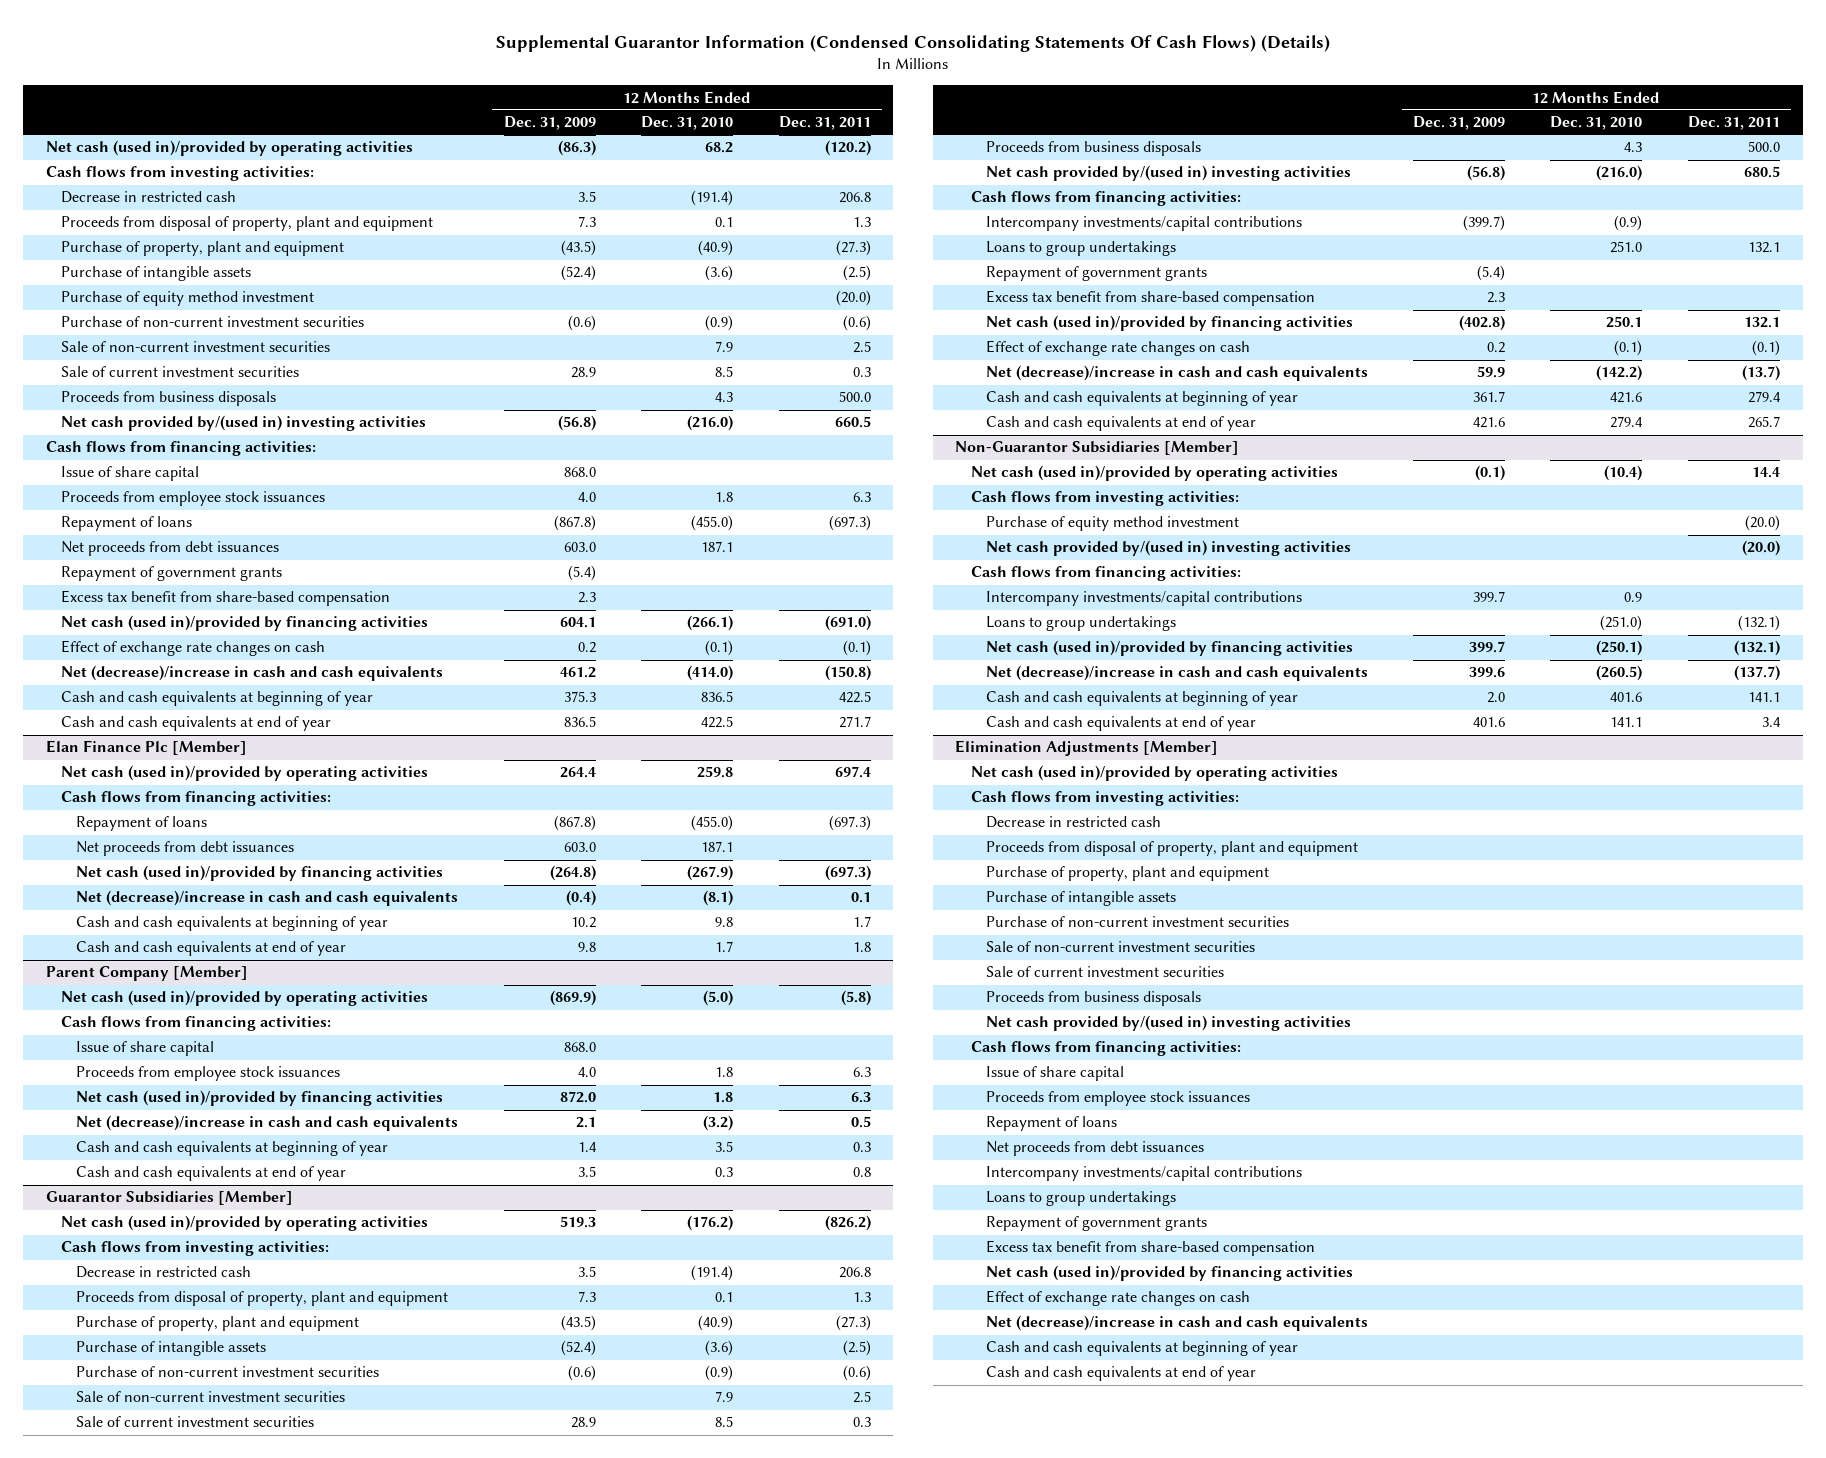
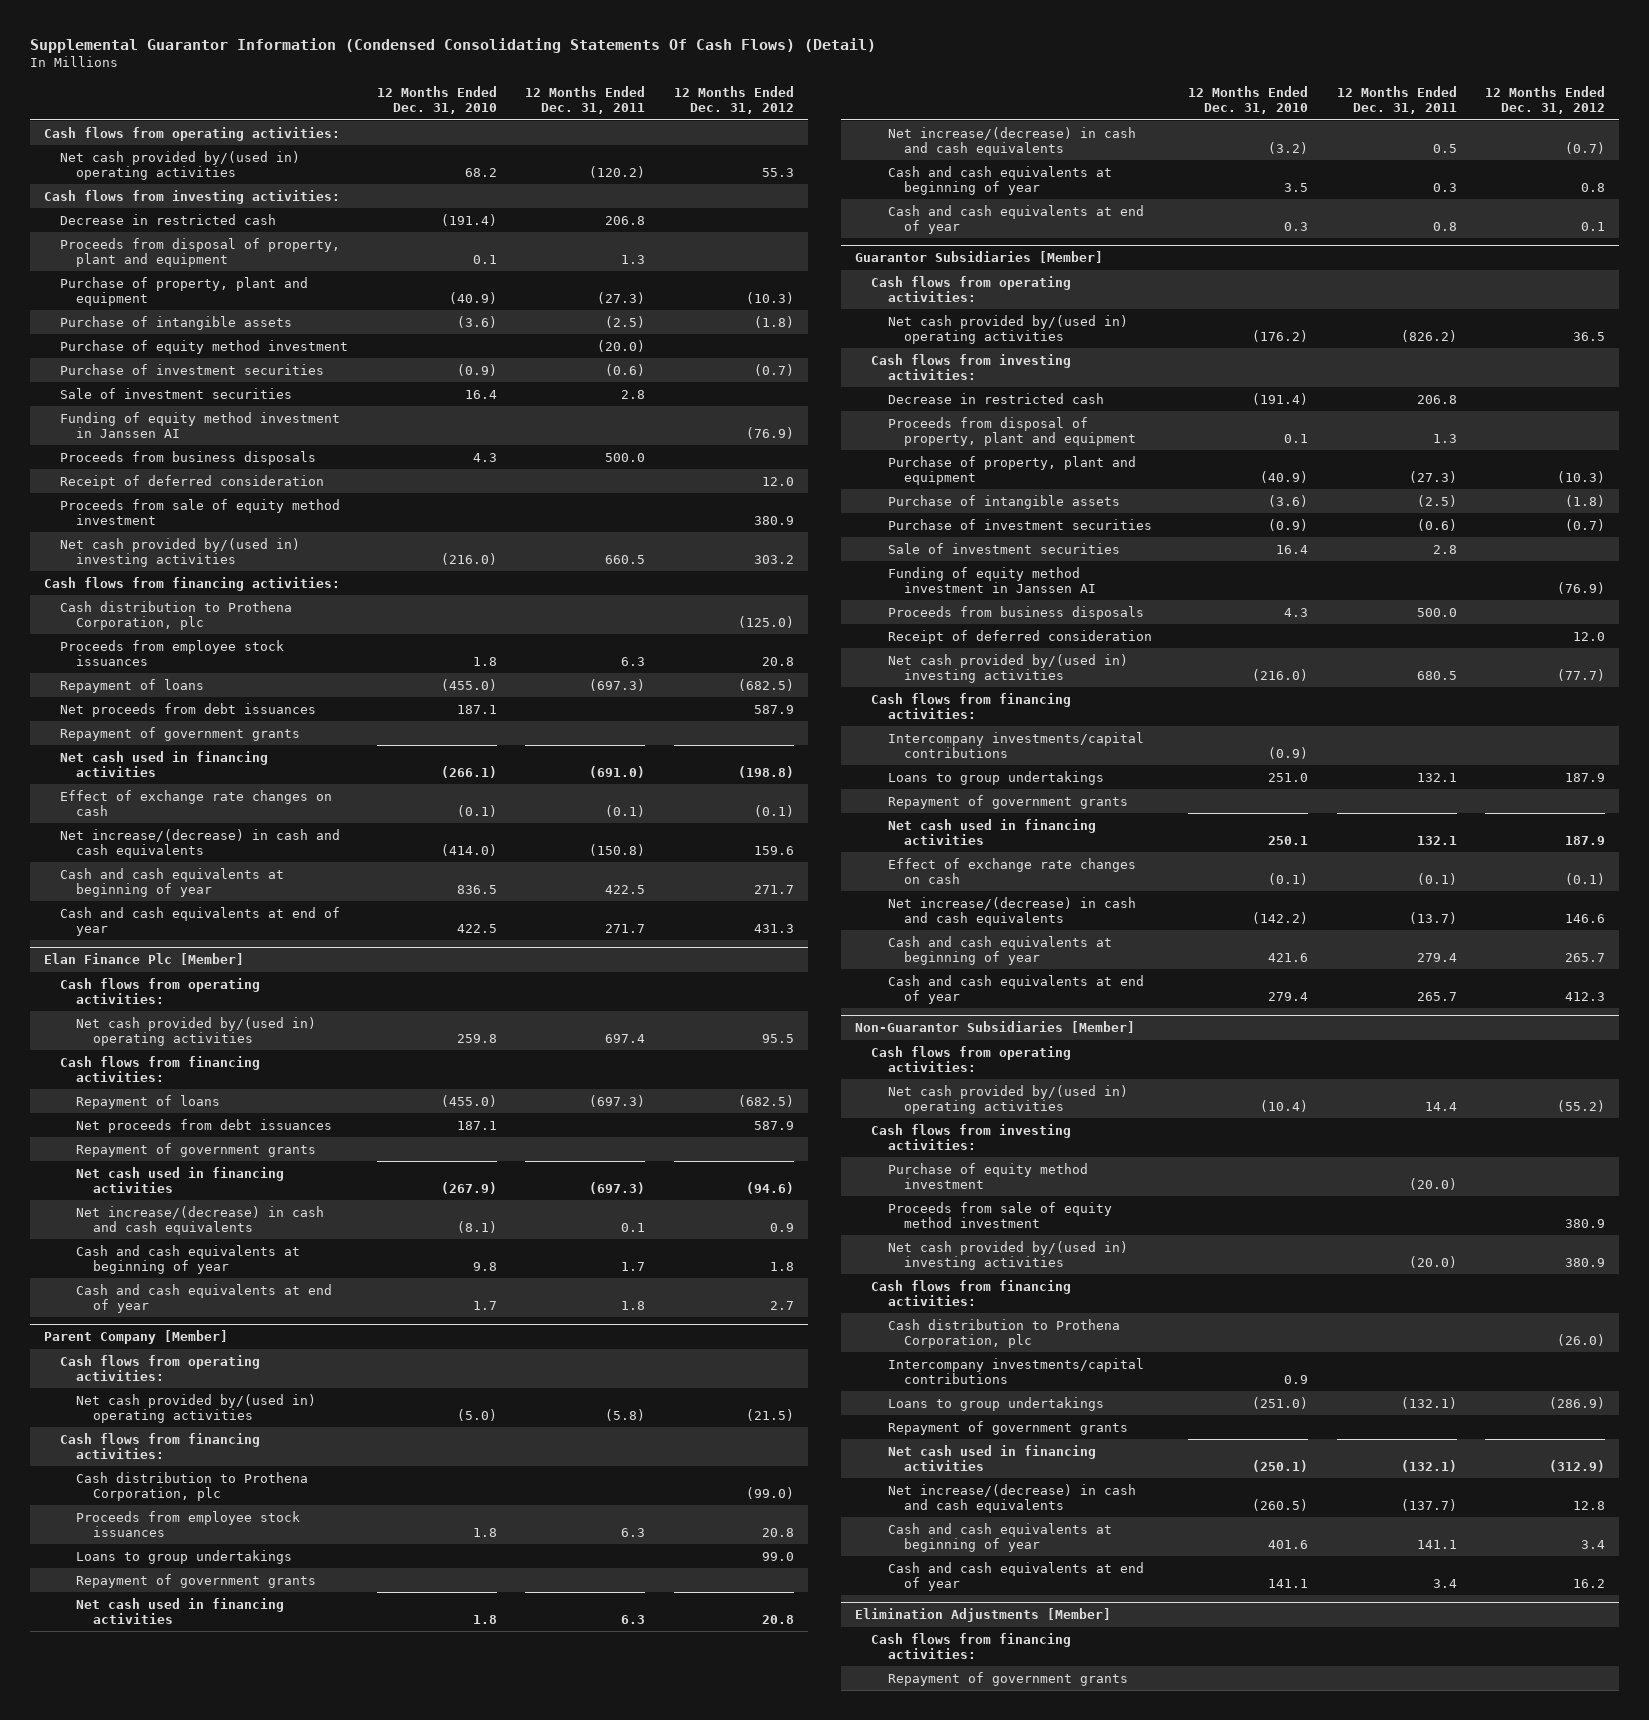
- Supplemental Guarantor Information (Condensed Consolidating Statements Of Cash Flows) (Details)
+ Supplemental Guarantor Information (Condensed Consolidating Statements Of Cash Flows) (Detail)
- | 12 Months Ended Dec. 31, 2009 | 12 Months Ended Dec. 31, 2010 | 12 Months Ended Dec. 31, 2011
+ | 12 Months Ended Dec. 31, 2010 | 12 Months Ended Dec. 31, 2011 | 12 Months Ended Dec. 31, 2012
- Net cash (used in)/provided by operating activities | (86.3) | 68.2 | (120.2)
+ Cash flows from operating activities:
+ Net cash provided by/(used in) operating activities | 68.2 | (120.2) | 55.3
- Purchase of non-current investment securities | (0.6) | (0.9) | (0.6)
- Sale of non-current investment securities | | 7.9 | 2.5
- Sale of current investment securities | 28.9 | 8.5 | 0.3
+ Purchase of investment securities | (0.9) | (0.6) | (0.7)
+ Sale of investment securities | 16.4 | 2.8 |
+ Funding of equity method investment in Janssen AI | | | (76.9)
+ Receipt of deferred consideration | | | 12.0
+ Proceeds from sale of equity method investment | | | 380.9
- Issue of share capital | 868.0 | |
+ Cash distribution to Prothena Corporation, plc | | | (125.0)
- Excess tax benefit from share-based compensation | 2.3 | |
- Net cash (used in)/provided by financing activities | 604.1 | (266.1) | (691.0)
+ Net cash used in financing activities | (266.1) | (691.0) | (198.8)
- Net (decrease)/increase in cash and cash equivalents | 461.2 | (414.0) | (150.8)
+ Net increase/(decrease) in cash and cash equivalents | (414.0) | (150.8) | 159.6
@ Elan Finance Plc [Member]
- Net cash (used in)/provided by operating activities | 264.4 | 259.8 | 697.4
+ Cash flows from operating activities:
+ Net cash provided by/(used in) operating activities | 259.8 | 697.4 | 95.5
- Net cash (used in)/provided by financing activities | (264.8) | (267.9) | (697.3)
- Net (decrease)/increase in cash and cash equivalents | (0.4) | (8.1) | 0.1
+ Repayment of government grants
+ Net cash used in financing activities | (267.9) | (697.3) | (94.6)
+ Net increase/(decrease) in cash and cash equivalents | (8.1) | 0.1 | 0.9
@ Parent Company [Member]
- Net cash (used in)/provided by operating activities | (869.9) | (5.0) | (5.8)
+ Cash flows from operating activities:
+ Net cash provided by/(used in) operating activities | (5.0) | (5.8) | (21.5)
- Issue of share capital | 868.0 | |
+ Cash distribution to Prothena Corporation, plc | | | (99.0)
- Net cash (used in)/provided by financing activities | 872.0 | 1.8 | 6.3
- Net (decrease)/increase in cash and cash equivalents | 2.1 | (3.2) | 0.5
+ Loans to group undertakings | | | 99.0
+ Repayment of government grants
+ Net cash used in financing activities | 1.8 | 6.3 | 20.8
+ Net increase/(decrease) in cash and cash equivalents | (3.2) | 0.5 | (0.7)
@ Guarantor Subsidiaries [Member]
- Net cash (used in)/provided by operating activities | 519.3 | (176.2) | (826.2)
+ Cash flows from operating activities:
+ Net cash provided by/(used in) operating activities | (176.2) | (826.2) | 36.5
- Purchase of non-current investment securities | (0.6) | (0.9) | (0.6)
- Sale of non-current investment securities | | 7.9 | 2.5
- Sale of current investment securities | 28.9 | 8.5 | 0.3
+ Purchase of investment securities | (0.9) | (0.6) | (0.7)
+ Sale of investment securities | 16.4 | 2.8 |
+ Funding of equity method investment in Janssen AI | | | (76.9)
+ Receipt of deferred consideration | | | 12.0
- Excess tax benefit from share-based compensation | 2.3 | |
- Net cash (used in)/provided by financing activities | (402.8) | 250.1 | 132.1
+ Net cash used in financing activities | 250.1 | 132.1 | 187.9
- Net (decrease)/increase in cash and cash equivalents | 59.9 | (142.2) | (13.7)
+ Net increase/(decrease) in cash and cash equivalents | (142.2) | (13.7) | 146.6
@ Non-Guarantor Subsidiaries [Member]
- Net cash (used in)/provided by operating activities | (0.1) | (10.4) | 14.4
+ Cash flows from operating activities:
+ Net cash provided by/(used in) operating activities | (10.4) | 14.4 | (55.2)
+ Proceeds from sale of equity method investment | | | 380.9
+ Cash distribution to Prothena Corporation, plc | | | (26.0)
- Net cash (used in)/provided by financing activities | 399.7 | (250.1) | (132.1)
- Net (decrease)/increase in cash and cash equivalents | 399.6 | (260.5) | (137.7)
+ Repayment of government grants
+ Net cash used in financing activities | (250.1) | (132.1) | (312.9)
+ Net increase/(decrease) in cash and cash equivalents | (260.5) | (137.7) | 12.8
@ Elimination Adjustments [Member]
- Net cash (used in)/provided by operating activities
- Cash flows from investing activities:
- Decrease in restricted cash
- Proceeds from disposal of property, plant and equipment
- Purchase of property, plant and equipment
- Purchase of intangible assets
- Purchase of non-current investment securities
- Sale of non-current investment securities
- Sale of current investment securities
- Proceeds from business disposals
- Net cash provided by/(used in) investing activities
- Issue of share capital
- Proceeds from employee stock issuances
- Repayment of loans
- Net proceeds from debt issuances
- Intercompany investments/capital contributions
- Loans to group undertakings
- Excess tax benefit from share-based compensation
- Net cash (used in)/provided by financing activities
- Effect of exchange rate changes on cash
- Net (decrease)/increase in cash and cash equivalents
- Cash and cash equivalents at beginning of year
- Cash and cash equivalents at end of year

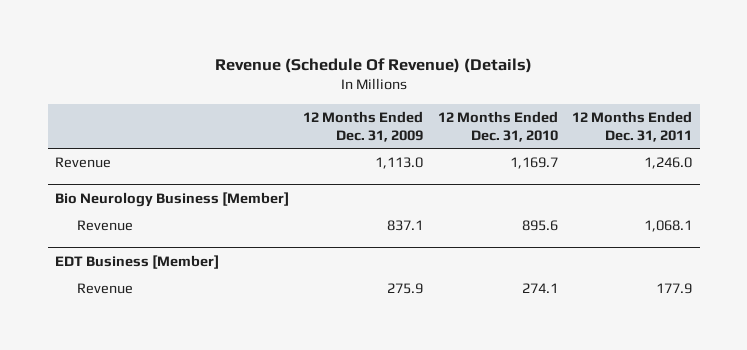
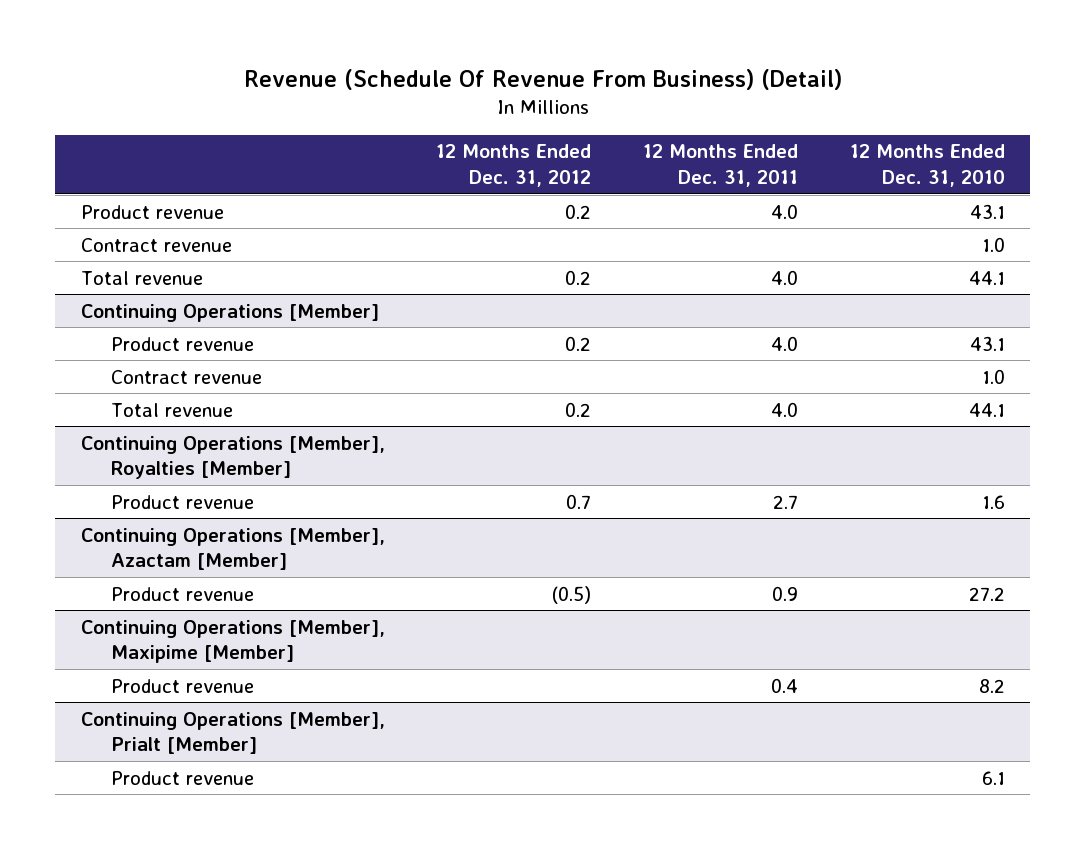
- Revenue (Schedule Of Revenue) (Details)
+ Revenue (Schedule Of Revenue From Business) (Detail)
- | 12 Months Ended Dec. 31, 2009 | 12 Months Ended Dec. 31, 2010 | 12 Months Ended Dec. 31, 2011
+ | 12 Months Ended Dec. 31, 2012 | 12 Months Ended Dec. 31, 2011 | 12 Months Ended Dec. 31, 2010
- Revenue | 1,113.0 | 1,169.7 | 1,246.0
- Bio Neurology Business [Member]
- Revenue | 837.1 | 895.6 | 1,068.1
- EDT Business [Member]
- Revenue | 275.9 | 274.1 | 177.9
+ Product revenue | 0.2 | 4.0 | 43.1
+ Contract revenue | | | 1.0
+ Total revenue | 0.2 | 4.0 | 44.1
+ Continuing Operations [Member]
+ Product revenue | 0.2 | 4.0 | 43.1
+ Contract revenue | | | 1.0
+ Total revenue | 0.2 | 4.0 | 44.1
+ Continuing Operations [Member], Royalties [Member]
+ Product revenue | 0.7 | 2.7 | 1.6
+ Continuing Operations [Member], Azactam [Member]
+ Product revenue | (0.5) | 0.9 | 27.2
+ Continuing Operations [Member], Maxipime [Member]
+ Product revenue | | 0.4 | 8.2
+ Continuing Operations [Member], Prialt [Member]
+ Product revenue | | | 6.1

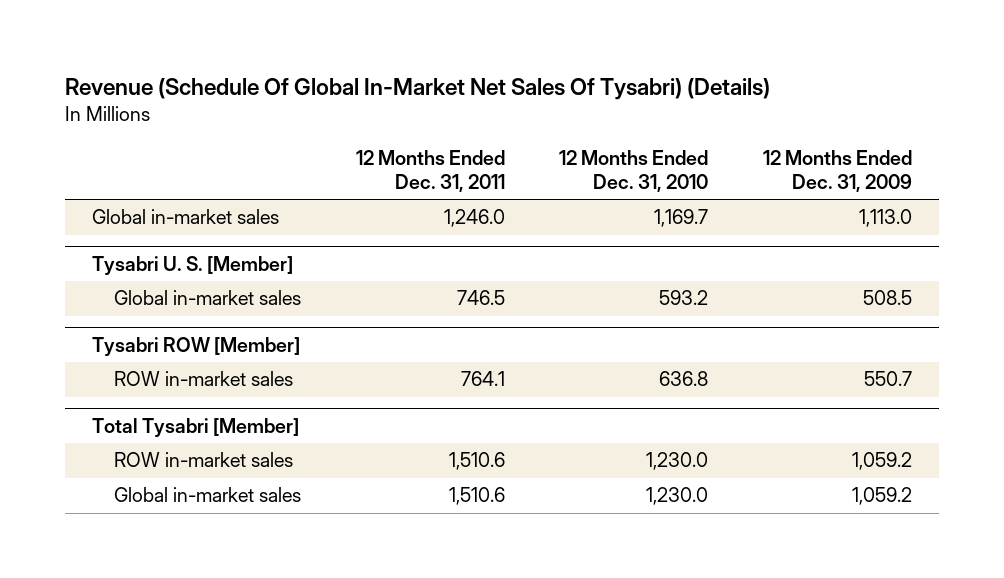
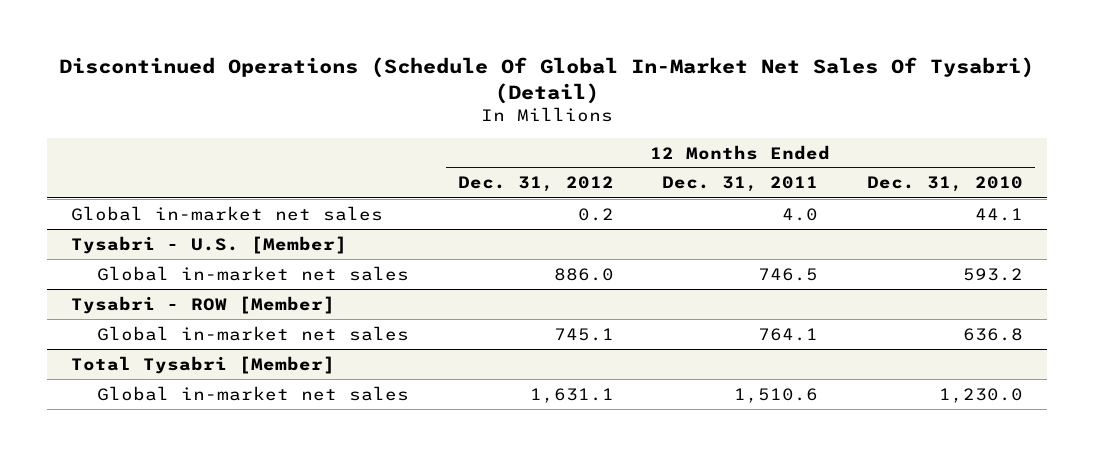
- Revenue (Schedule Of Global In-Market Net Sales Of Tysabri) (Details)
+ Discontinued Operations (Schedule Of Global In-Market Net Sales Of Tysabri) (Detail)
- | 12 Months Ended Dec. 31, 2011 | 12 Months Ended Dec. 31, 2010 | 12 Months Ended Dec. 31, 2009
+ | 12 Months Ended Dec. 31, 2012 | 12 Months Ended Dec. 31, 2011 | 12 Months Ended Dec. 31, 2010
- Global in-market sales | 1,246.0 | 1,169.7 | 1,113.0
- Tysabri U. S. [Member]
- Global in-market sales | 746.5 | 593.2 | 508.5
- Tysabri ROW [Member]
- ROW in-market sales | 764.1 | 636.8 | 550.7
+ Global in-market net sales | 0.2 | 4.0 | 44.1
+ Tysabri - U.S. [Member]
+ Global in-market net sales | 886.0 | 746.5 | 593.2
+ Tysabri - ROW [Member]
+ Global in-market net sales | 745.1 | 764.1 | 636.8
@ Total Tysabri [Member]
- ROW in-market sales | 1,510.6 | 1,230.0 | 1,059.2
- Global in-market sales | 1,510.6 | 1,230.0 | 1,059.2
+ Global in-market net sales | 1,631.1 | 1,510.6 | 1,230.0

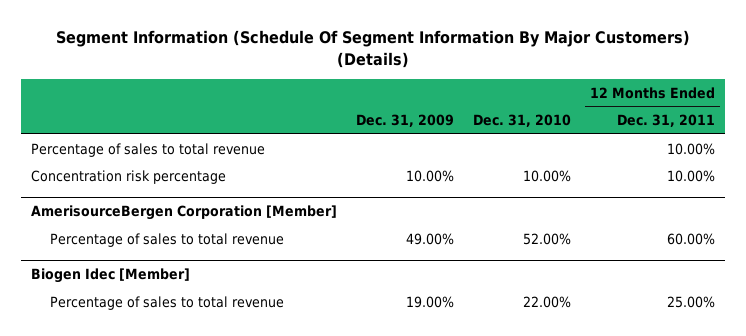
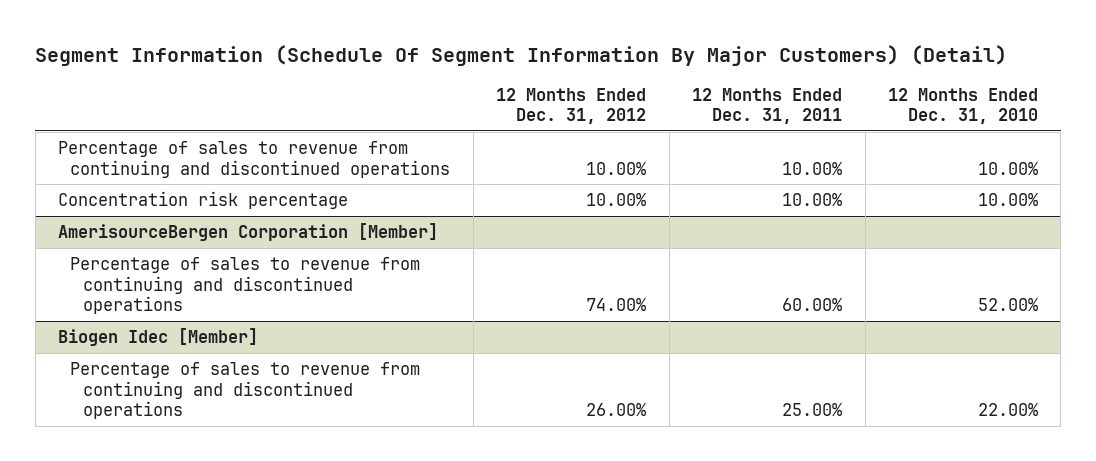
- Segment Information (Schedule Of Segment Information By Major Customers) (Details)
+ Segment Information (Schedule Of Segment Information By Major Customers) (Detail)
- | Dec. 31, 2009 | Dec. 31, 2010 | 12 Months Ended Dec. 31, 2011
+ | 12 Months Ended Dec. 31, 2012 | 12 Months Ended Dec. 31, 2011 | 12 Months Ended Dec. 31, 2010
- Percentage of sales to total revenue | | | 10.00%
+ Percentage of sales to revenue from continuing and discontinued operations | 10.00% | 10.00% | 10.00%
@ AmerisourceBergen Corporation [Member]
- Percentage of sales to total revenue | 49.00% | 52.00% | 60.00%
+ Percentage of sales to revenue from continuing and discontinued operations | 74.00% | 60.00% | 52.00%
@ Biogen Idec [Member]
- Percentage of sales to total revenue | 19.00% | 22.00% | 25.00%
+ Percentage of sales to revenue from continuing and discontinued operations | 26.00% | 25.00% | 22.00%

